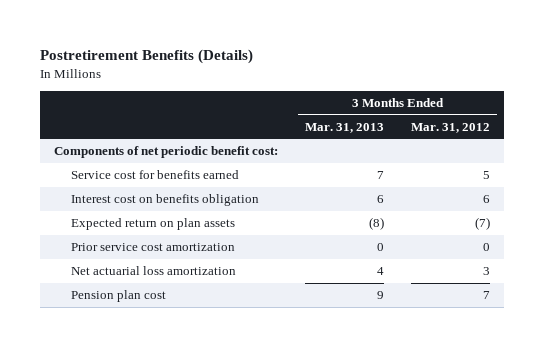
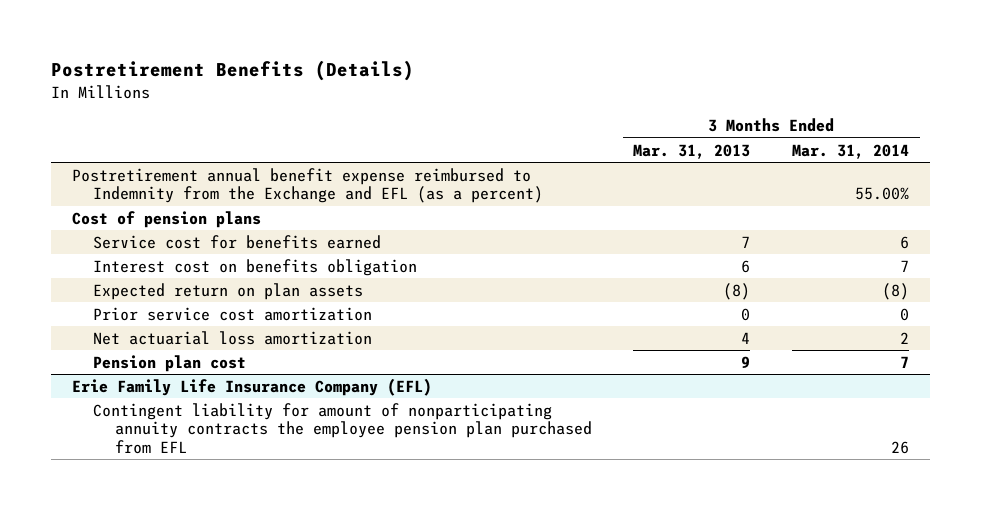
- | 3 Months Ended Mar. 31, 2013 | 3 Months Ended Mar. 31, 2012
+ | 3 Months Ended Mar. 31, 2013 | 3 Months Ended Mar. 31, 2014
- Components of net periodic benefit cost:
+ Postretirement annual benefit expense reimbursed to Indemnity from the Exchange and EFL (as a percent) | | 55.00%
+ Cost of pension plans
+ Erie Family Life Insurance Company (EFL)
+ Contingent liability for amount of nonparticipating annuity contracts the employee pension plan purchased from EFL | | 26

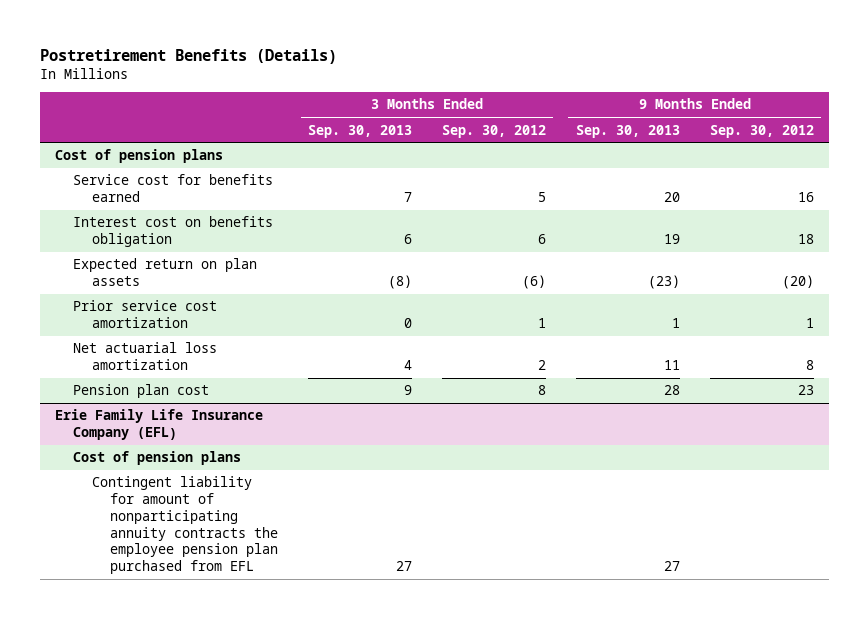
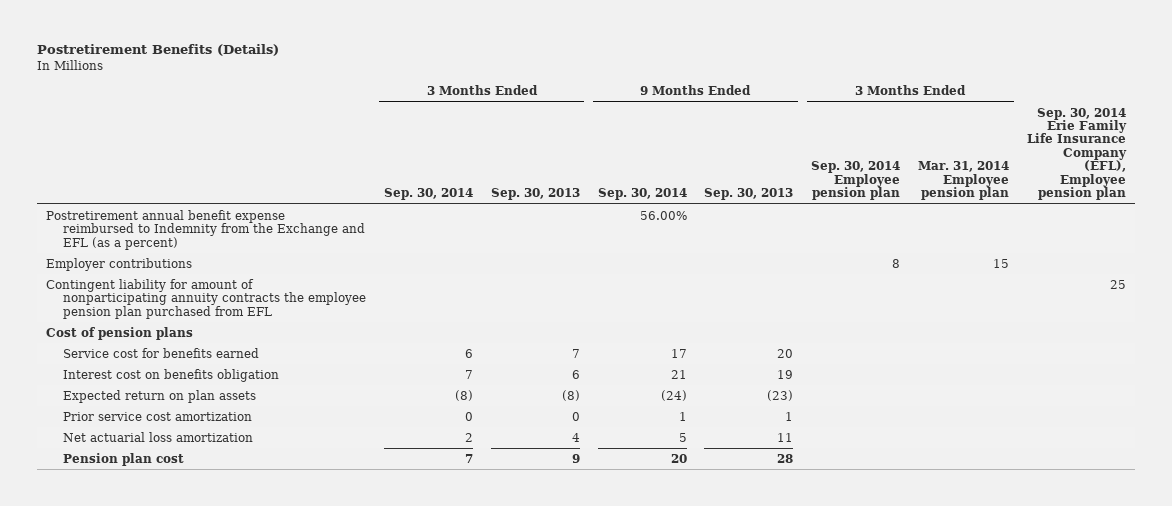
- | 3 Months Ended Sep. 30, 2013 | 3 Months Ended Sep. 30, 2012 | 9 Months Ended Sep. 30, 2013 | 9 Months Ended Sep. 30, 2012
+ | 3 Months Ended Sep. 30, 2014 | 3 Months Ended Sep. 30, 2013 | 9 Months Ended Sep. 30, 2014 | 9 Months Ended Sep. 30, 2013 | 3 Months Ended Sep. 30, 2014 Employee pension plan | 3 Months Ended Mar. 31, 2014 Employee pension plan | Sep. 30, 2014 Erie Family Life Insurance Company (EFL), Employee pension plan
+ Postretirement annual benefit expense reimbursed to Indemnity from the Exchange and EFL (as a percent) | | | 56.00% | | | |
+ Employer contributions | | | | | 8 | 15 |
+ Contingent liability for amount of nonparticipating annuity contracts the employee pension plan purchased from EFL | | | | | | | 25
- Erie Family Life Insurance Company (EFL)
- Cost of pension plans
- Contingent liability for amount of nonparticipating annuity contracts the employee pension plan purchased from EFL | 27 | | 27 |

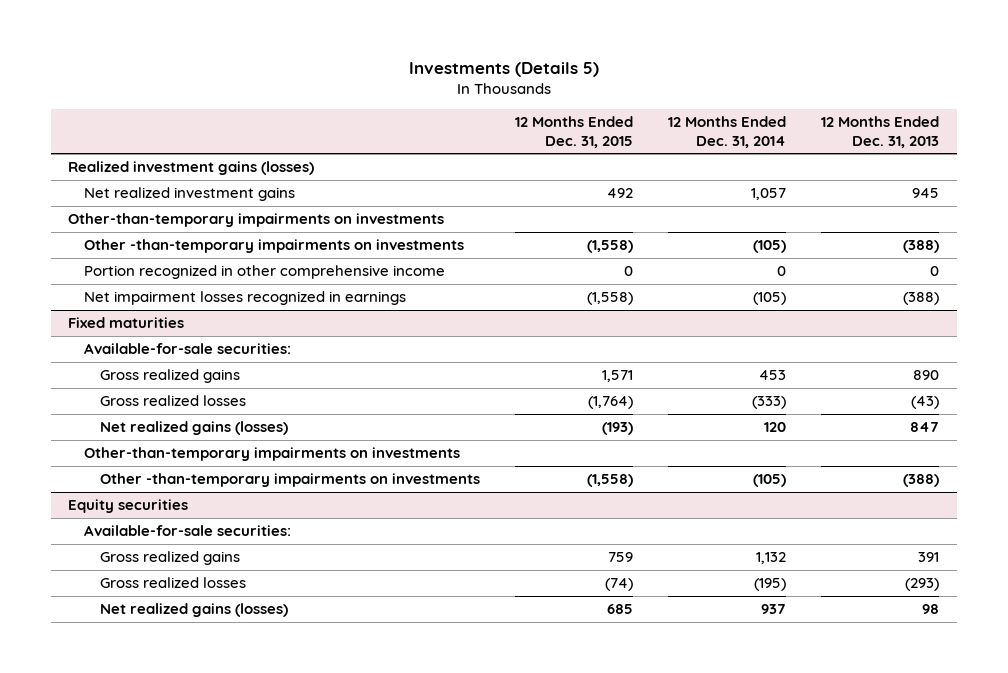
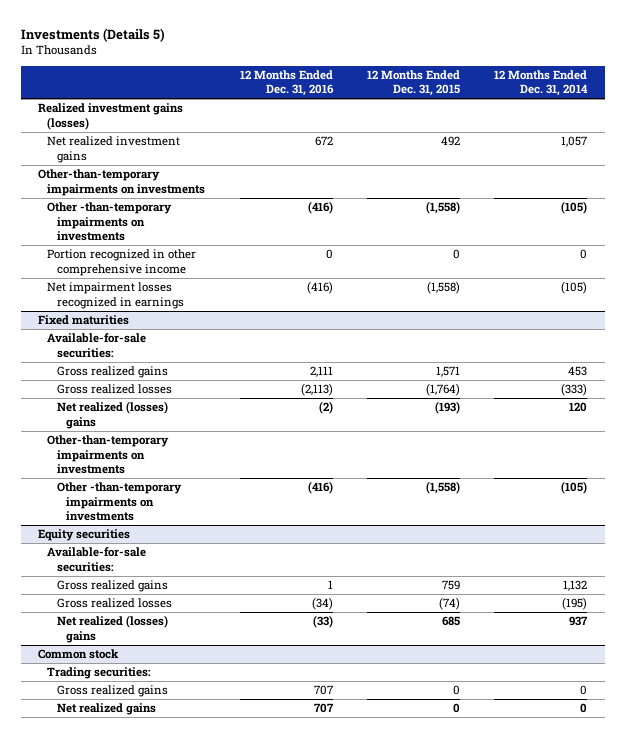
- | 12 Months Ended Dec. 31, 2015 | 12 Months Ended Dec. 31, 2014 | 12 Months Ended Dec. 31, 2013
+ | 12 Months Ended Dec. 31, 2016 | 12 Months Ended Dec. 31, 2015 | 12 Months Ended Dec. 31, 2014
@ Fixed maturities
- Net realized gains (losses) | (193) | 120 | 847
+ Net realized (losses) gains | (2) | (193) | 120
@ Equity securities
- Net realized gains (losses) | 685 | 937 | 98
+ Net realized (losses) gains | (33) | 685 | 937
+ Common stock
+ Trading securities:
+ Gross realized gains | 707 | 0 | 0
+ Net realized gains | 707 | 0 | 0

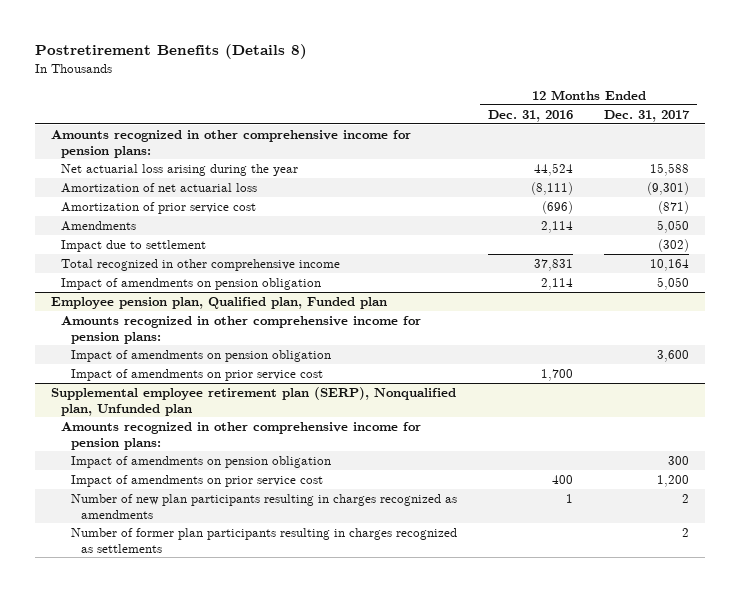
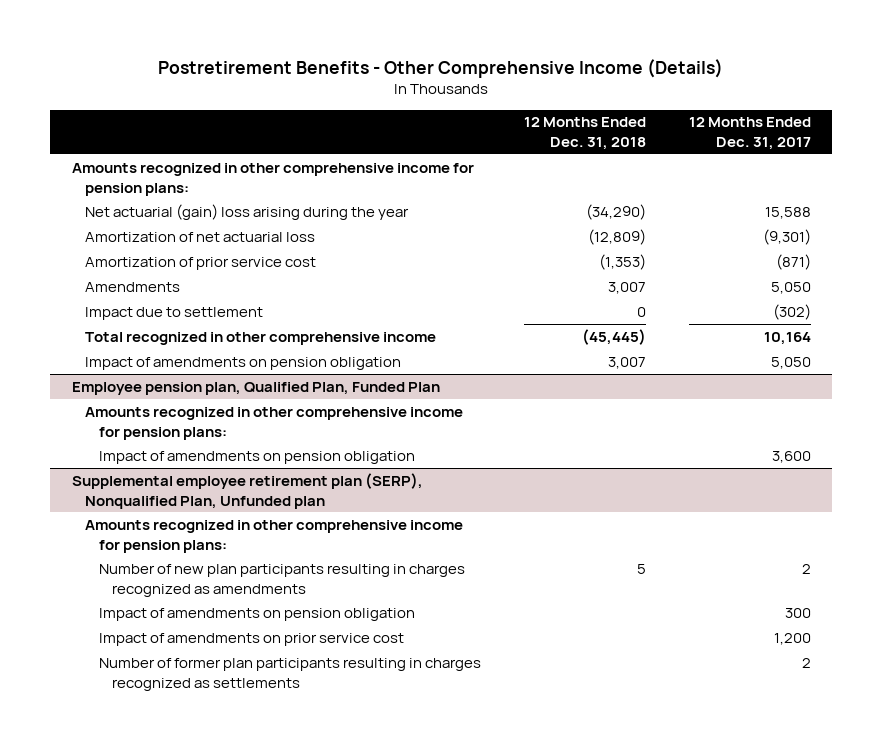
- Postretirement Benefits (Details 8)
+ Postretirement Benefits - Other Comprehensive Income (Details)
- | 12 Months Ended Dec. 31, 2016 | 12 Months Ended Dec. 31, 2017
+ | 12 Months Ended Dec. 31, 2018 | 12 Months Ended Dec. 31, 2017
- Net actuarial loss arising during the year | 44,524 | 15,588
+ Net actuarial (gain) loss arising during the year | (34,290) | 15,588
- Employee pension plan, Qualified plan, Funded plan
+ Employee pension plan, Qualified Plan, Funded Plan
- Impact of amendments on prior service cost | 1,700 |
- Supplemental employee retirement plan (SERP), Nonqualified plan, Unfunded plan
+ Supplemental employee retirement plan (SERP), Nonqualified Plan, Unfunded plan
+ Number of new plan participants resulting in charges recognized as amendments | 5 | 2
- Number of new plan participants resulting in charges recognized as amendments | 1 | 2

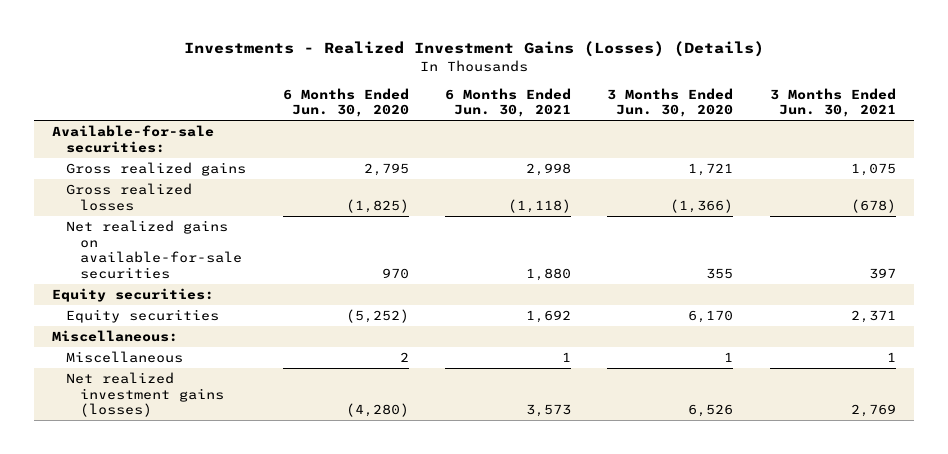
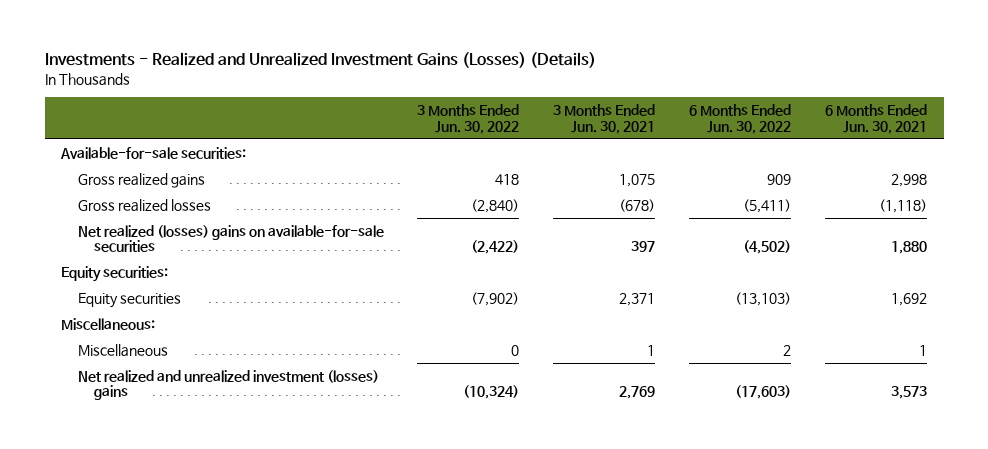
- Investments - Realized Investment Gains (Losses) (Details)
+ Investments - Realized and Unrealized Investment Gains (Losses) (Details)
- | 6 Months Ended Jun. 30, 2020 | 6 Months Ended Jun. 30, 2021 | 3 Months Ended Jun. 30, 2020 | 3 Months Ended Jun. 30, 2021
+ | 3 Months Ended Jun. 30, 2022 | 3 Months Ended Jun. 30, 2021 | 6 Months Ended Jun. 30, 2022 | 6 Months Ended Jun. 30, 2021
- Net realized gains on available-for-sale securities | 970 | 1,880 | 355 | 397
+ Net realized (losses) gains on available-for-sale securities | (2,422) | 397 | (4,502) | 1,880
- Net realized investment gains (losses) | (4,280) | 3,573 | 6,526 | 2,769
+ Net realized and unrealized investment (losses) gains | (10,324) | 2,769 | (17,603) | 3,573

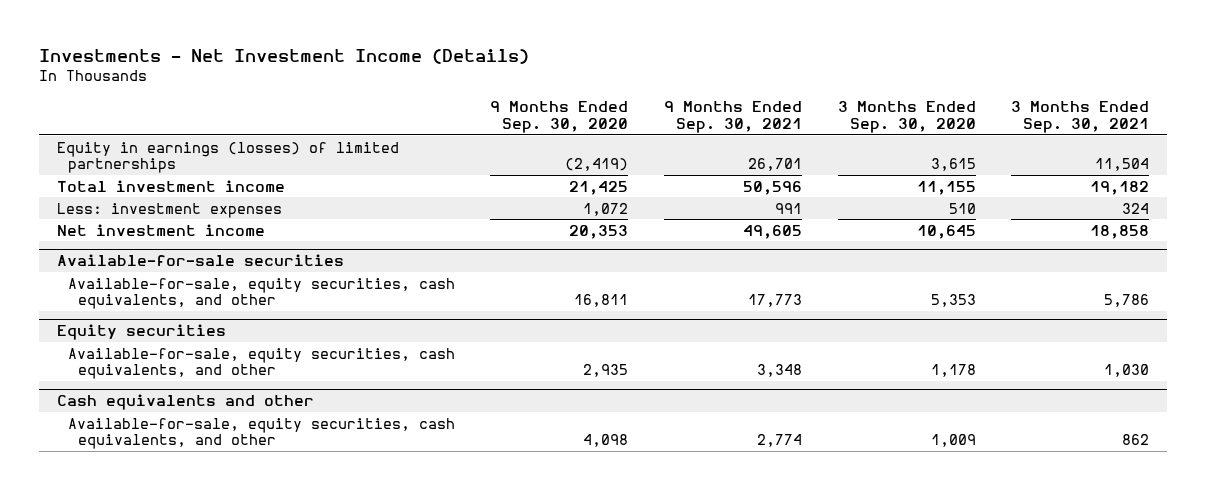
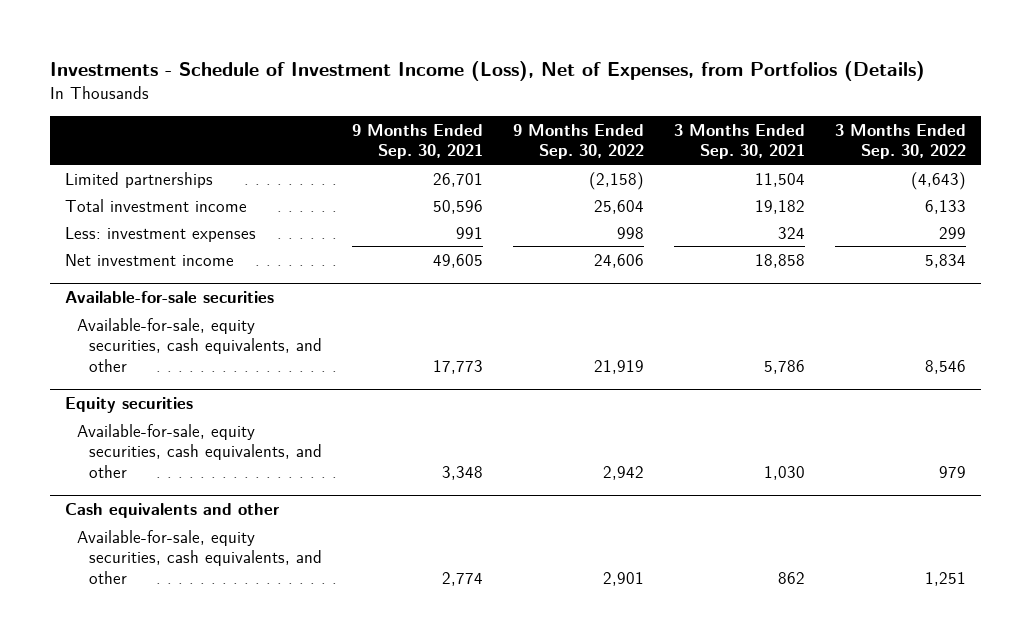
- Investments - Net Investment Income (Details)
+ Investments - Schedule of Investment Income (Loss), Net of Expenses, from Portfolios (Details)
- | 9 Months Ended Sep. 30, 2020 | 9 Months Ended Sep. 30, 2021 | 3 Months Ended Sep. 30, 2020 | 3 Months Ended Sep. 30, 2021
+ | 9 Months Ended Sep. 30, 2021 | 9 Months Ended Sep. 30, 2022 | 3 Months Ended Sep. 30, 2021 | 3 Months Ended Sep. 30, 2022
- Equity in earnings (losses) of limited partnerships | (2,419) | 26,701 | 3,615 | 11,504
+ Limited partnerships | 26,701 | (2,158) | 11,504 | (4,643)

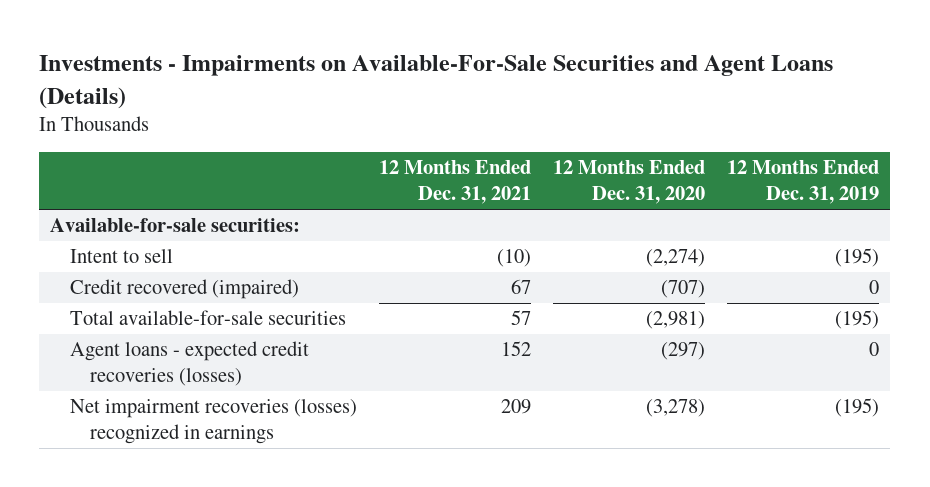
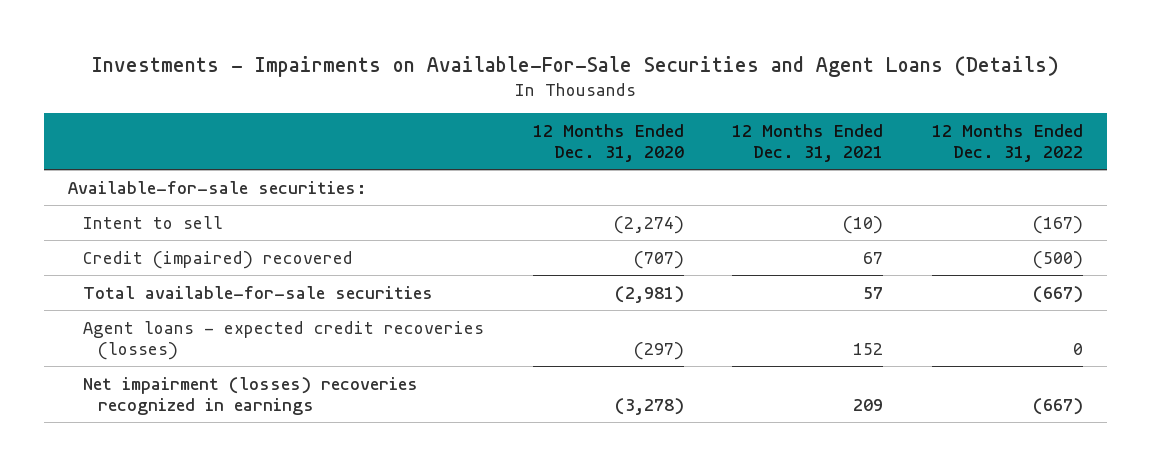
- | 12 Months Ended Dec. 31, 2021 | 12 Months Ended Dec. 31, 2020 | 12 Months Ended Dec. 31, 2019
+ | 12 Months Ended Dec. 31, 2020 | 12 Months Ended Dec. 31, 2021 | 12 Months Ended Dec. 31, 2022
- Credit recovered (impaired) | 67 | (707) | 0
+ Credit (impaired) recovered | (707) | 67 | (500)
- Net impairment recoveries (losses) recognized in earnings | 209 | (3,278) | (195)
+ Net impairment (losses) recoveries recognized in earnings | (3,278) | 209 | (667)

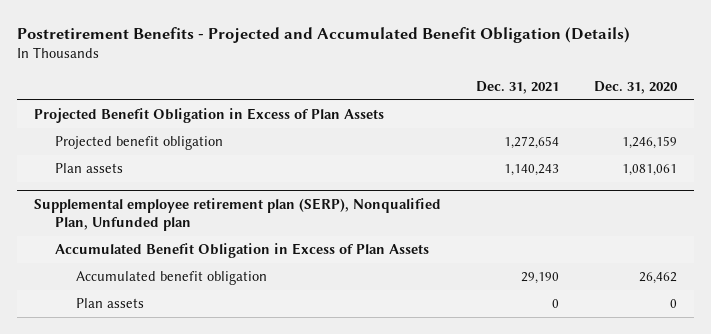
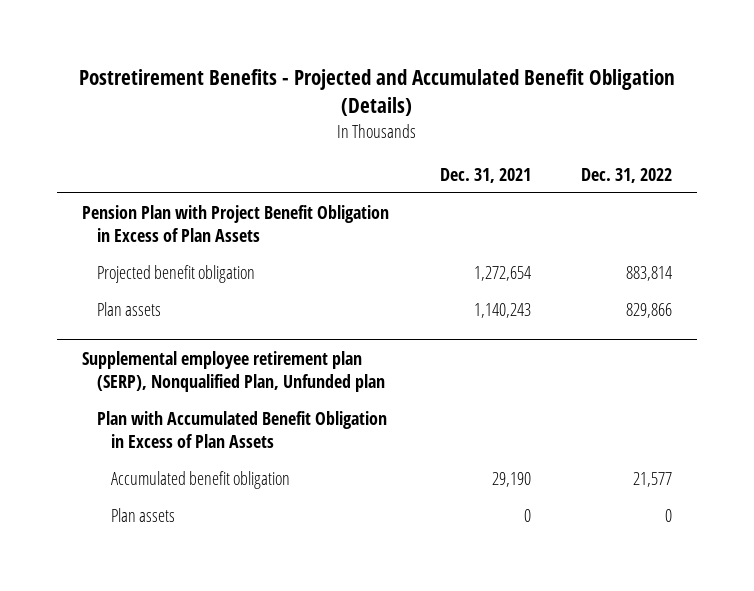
- | Dec. 31, 2021 | Dec. 31, 2020
+ | Dec. 31, 2021 | Dec. 31, 2022
- Projected Benefit Obligation in Excess of Plan Assets
+ Pension Plan with Project Benefit Obligation in Excess of Plan Assets
@ Supplemental employee retirement plan (SERP), Nonqualified Plan, Unfunded plan
- Accumulated Benefit Obligation in Excess of Plan Assets
+ Plan with Accumulated Benefit Obligation in Excess of Plan Assets

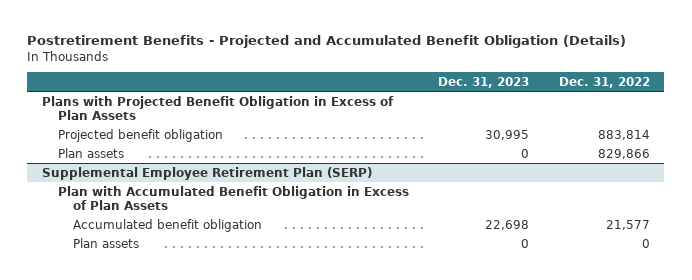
- | Dec. 31, 2021 | Dec. 31, 2022
+ | Dec. 31, 2023 | Dec. 31, 2022
- Pension Plan with Project Benefit Obligation in Excess of Plan Assets
+ Plans with Projected Benefit Obligation in Excess of Plan Assets
- Supplemental employee retirement plan (SERP), Nonqualified Plan, Unfunded plan
+ Supplemental Employee Retirement Plan (SERP)

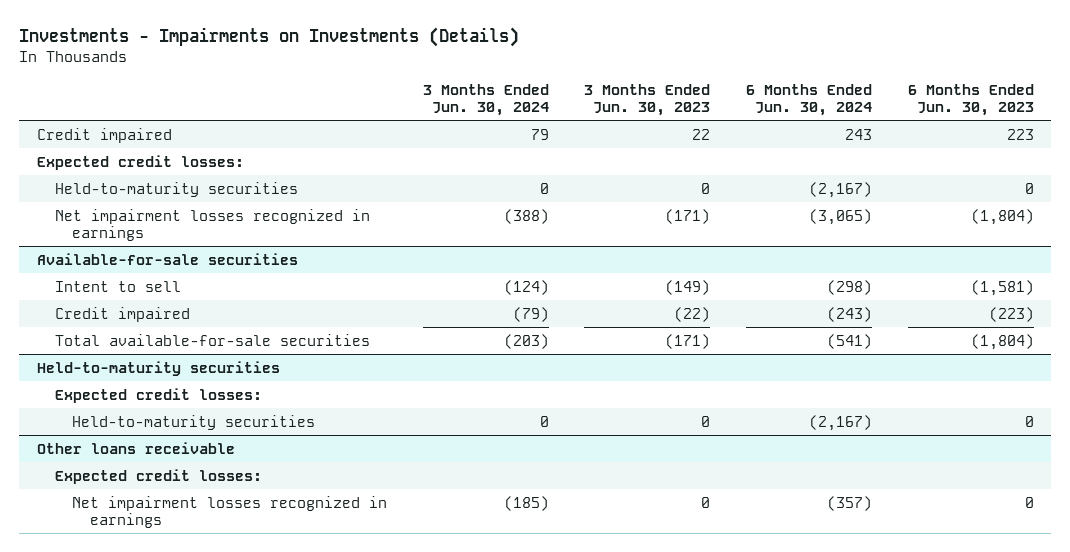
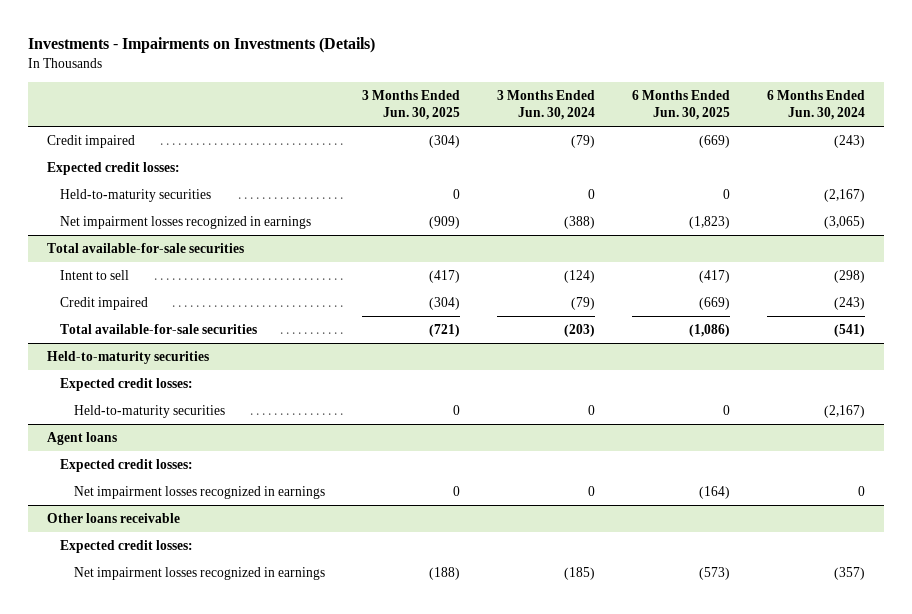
- | 3 Months Ended Jun. 30, 2024 | 3 Months Ended Jun. 30, 2023 | 6 Months Ended Jun. 30, 2024 | 6 Months Ended Jun. 30, 2023
+ | 3 Months Ended Jun. 30, 2025 | 3 Months Ended Jun. 30, 2024 | 6 Months Ended Jun. 30, 2025 | 6 Months Ended Jun. 30, 2024
- Credit impaired | 79 | 22 | 243 | 223
+ Credit impaired | (304) | (79) | (669) | (243)
- Available-for-sale securities
+ Total available-for-sale securities
+ Agent loans
+ Expected credit losses:
+ Net impairment losses recognized in earnings | 0 | 0 | (164) | 0

